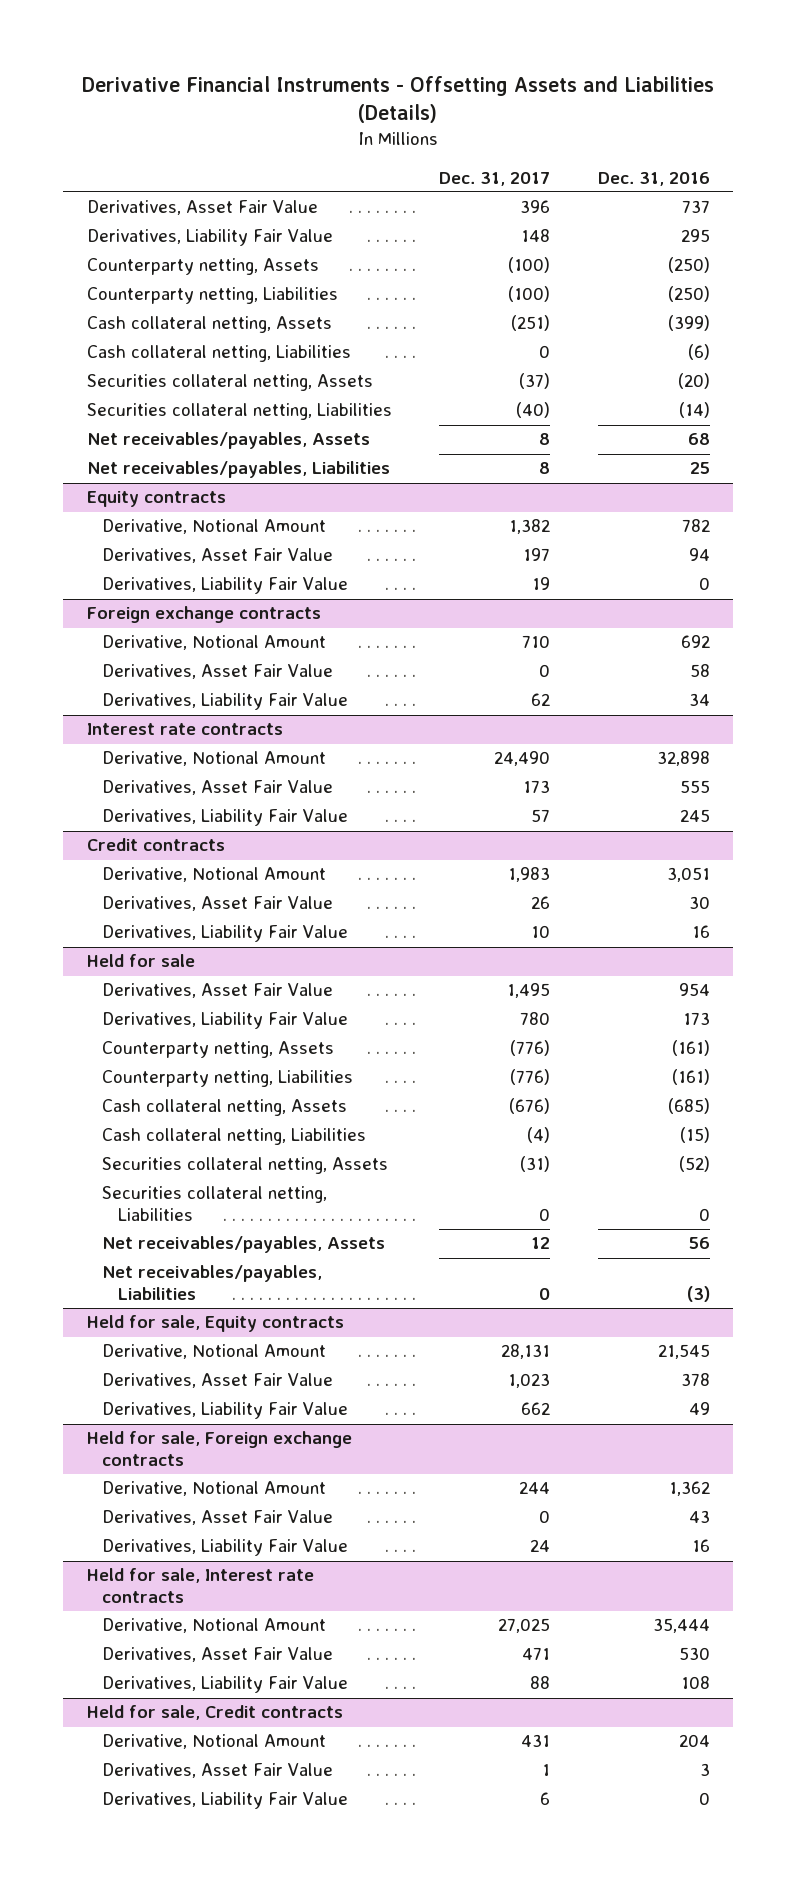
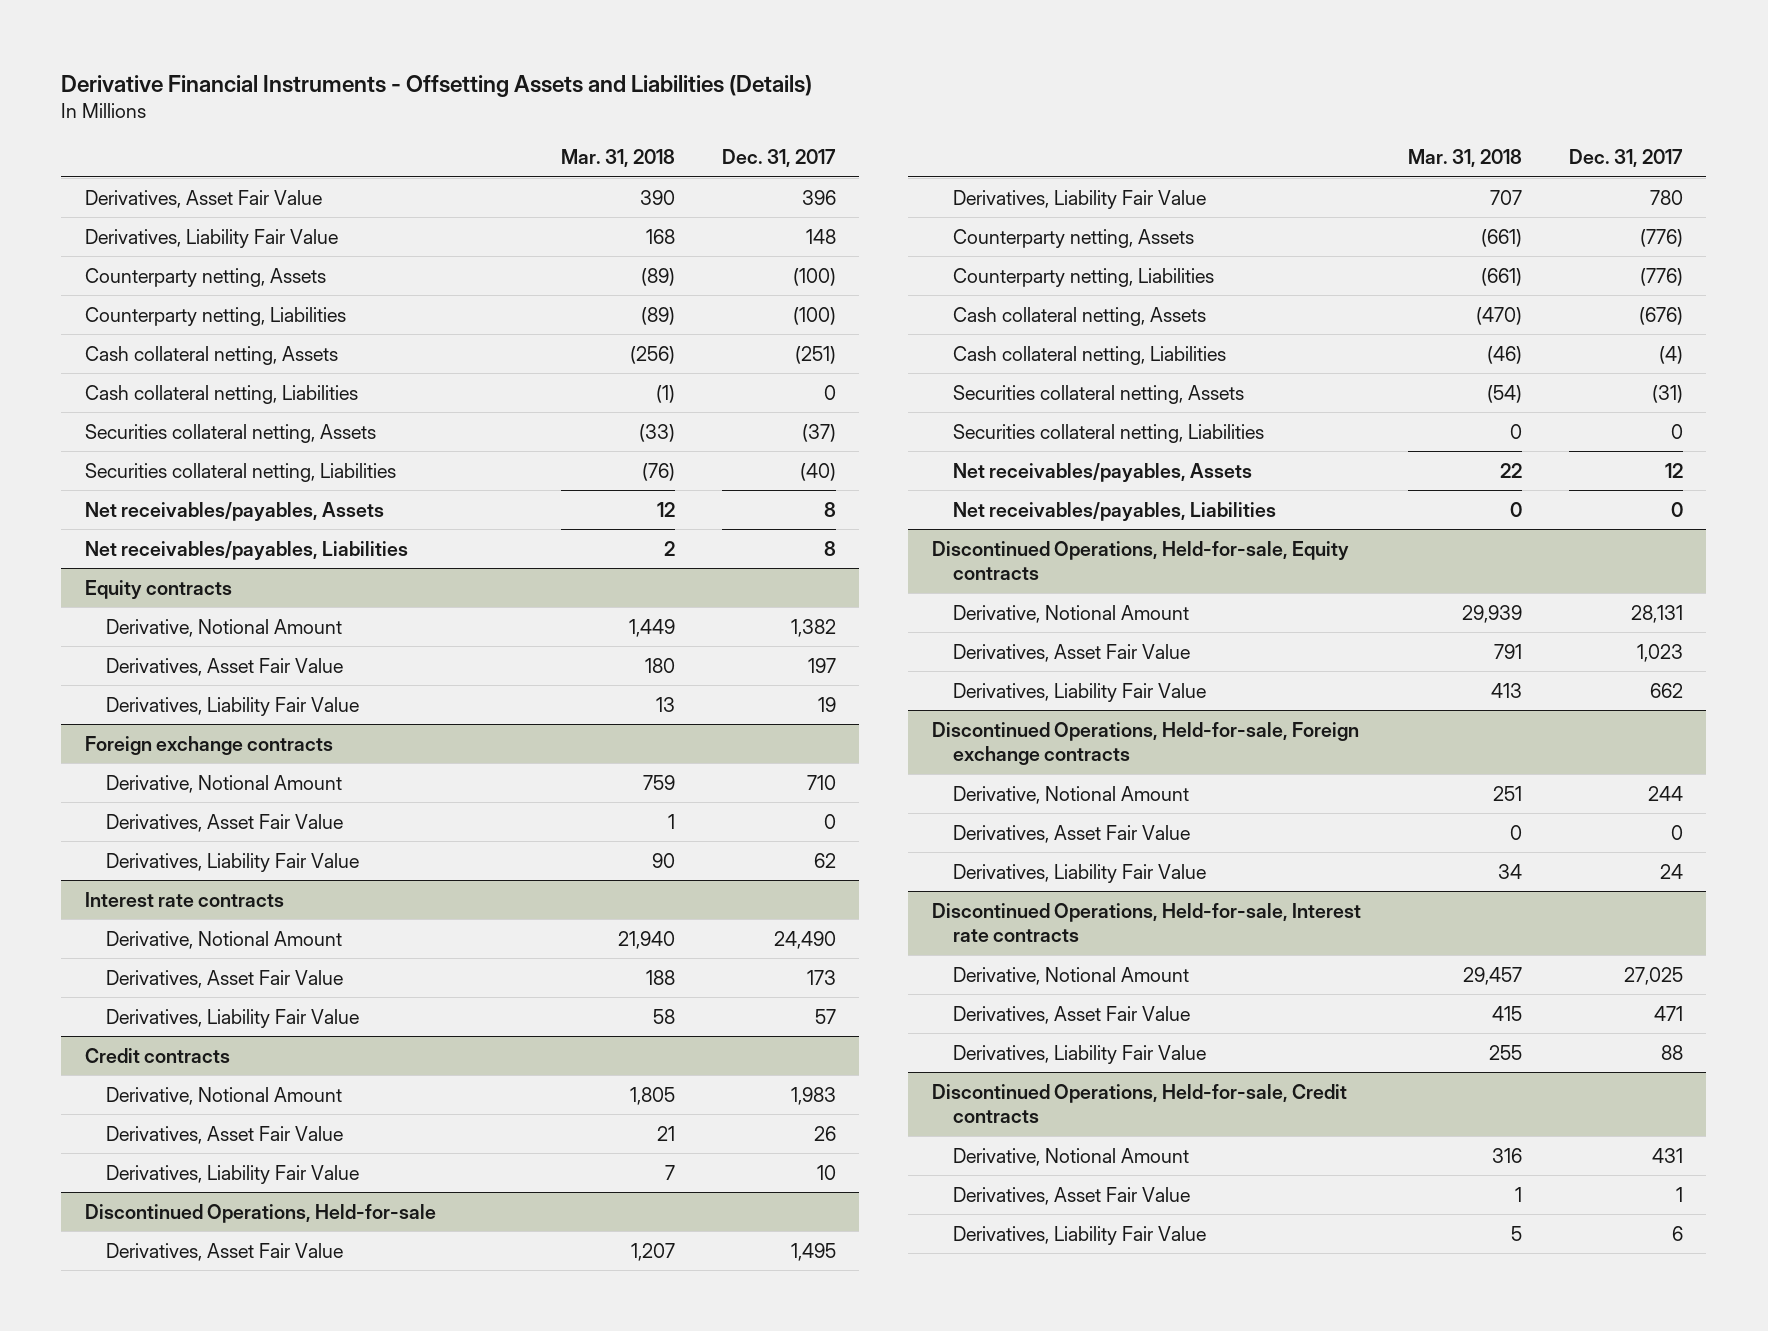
- | Dec. 31, 2017 | Dec. 31, 2016
+ | Mar. 31, 2018 | Dec. 31, 2017
- Held for sale
+ Discontinued Operations, Held-for-sale
- Held for sale, Equity contracts
+ Discontinued Operations, Held-for-sale, Equity contracts
- Held for sale, Foreign exchange contracts
+ Discontinued Operations, Held-for-sale, Foreign exchange contracts
- Held for sale, Interest rate contracts
+ Discontinued Operations, Held-for-sale, Interest rate contracts
- Held for sale, Credit contracts
+ Discontinued Operations, Held-for-sale, Credit contracts

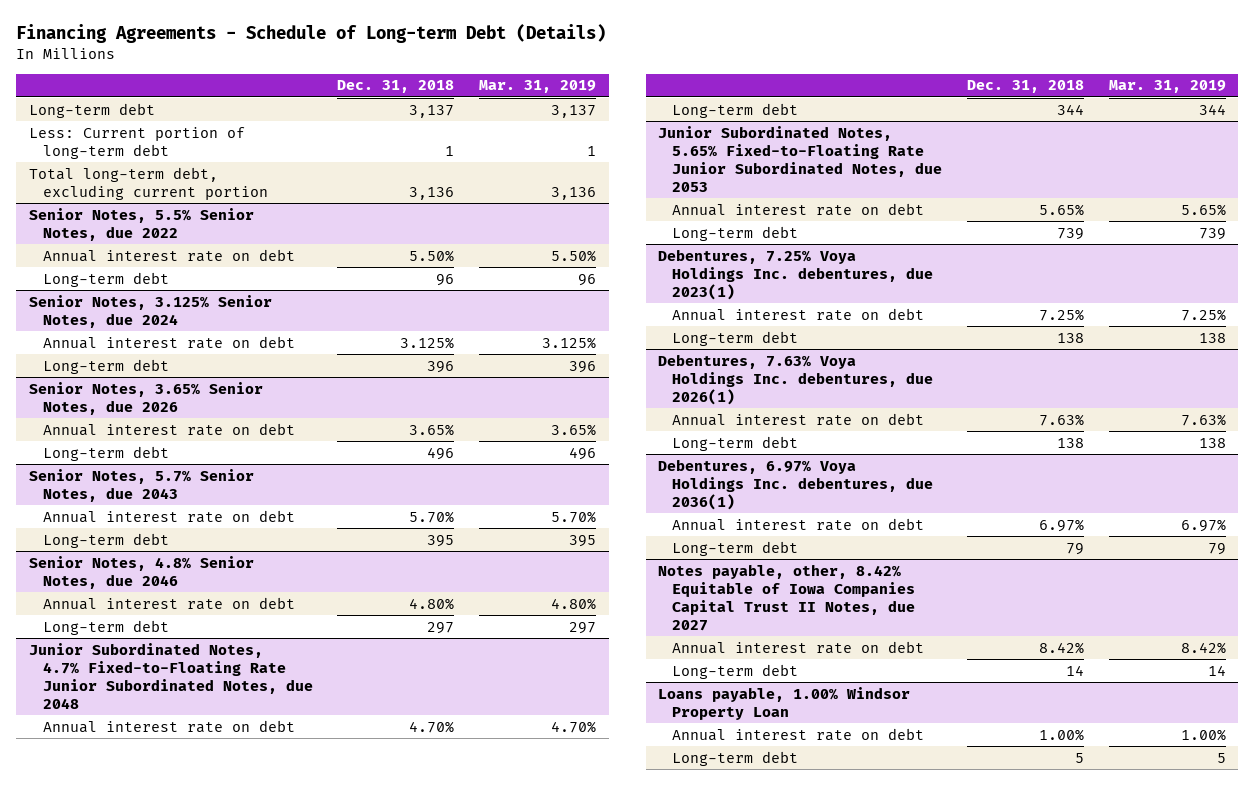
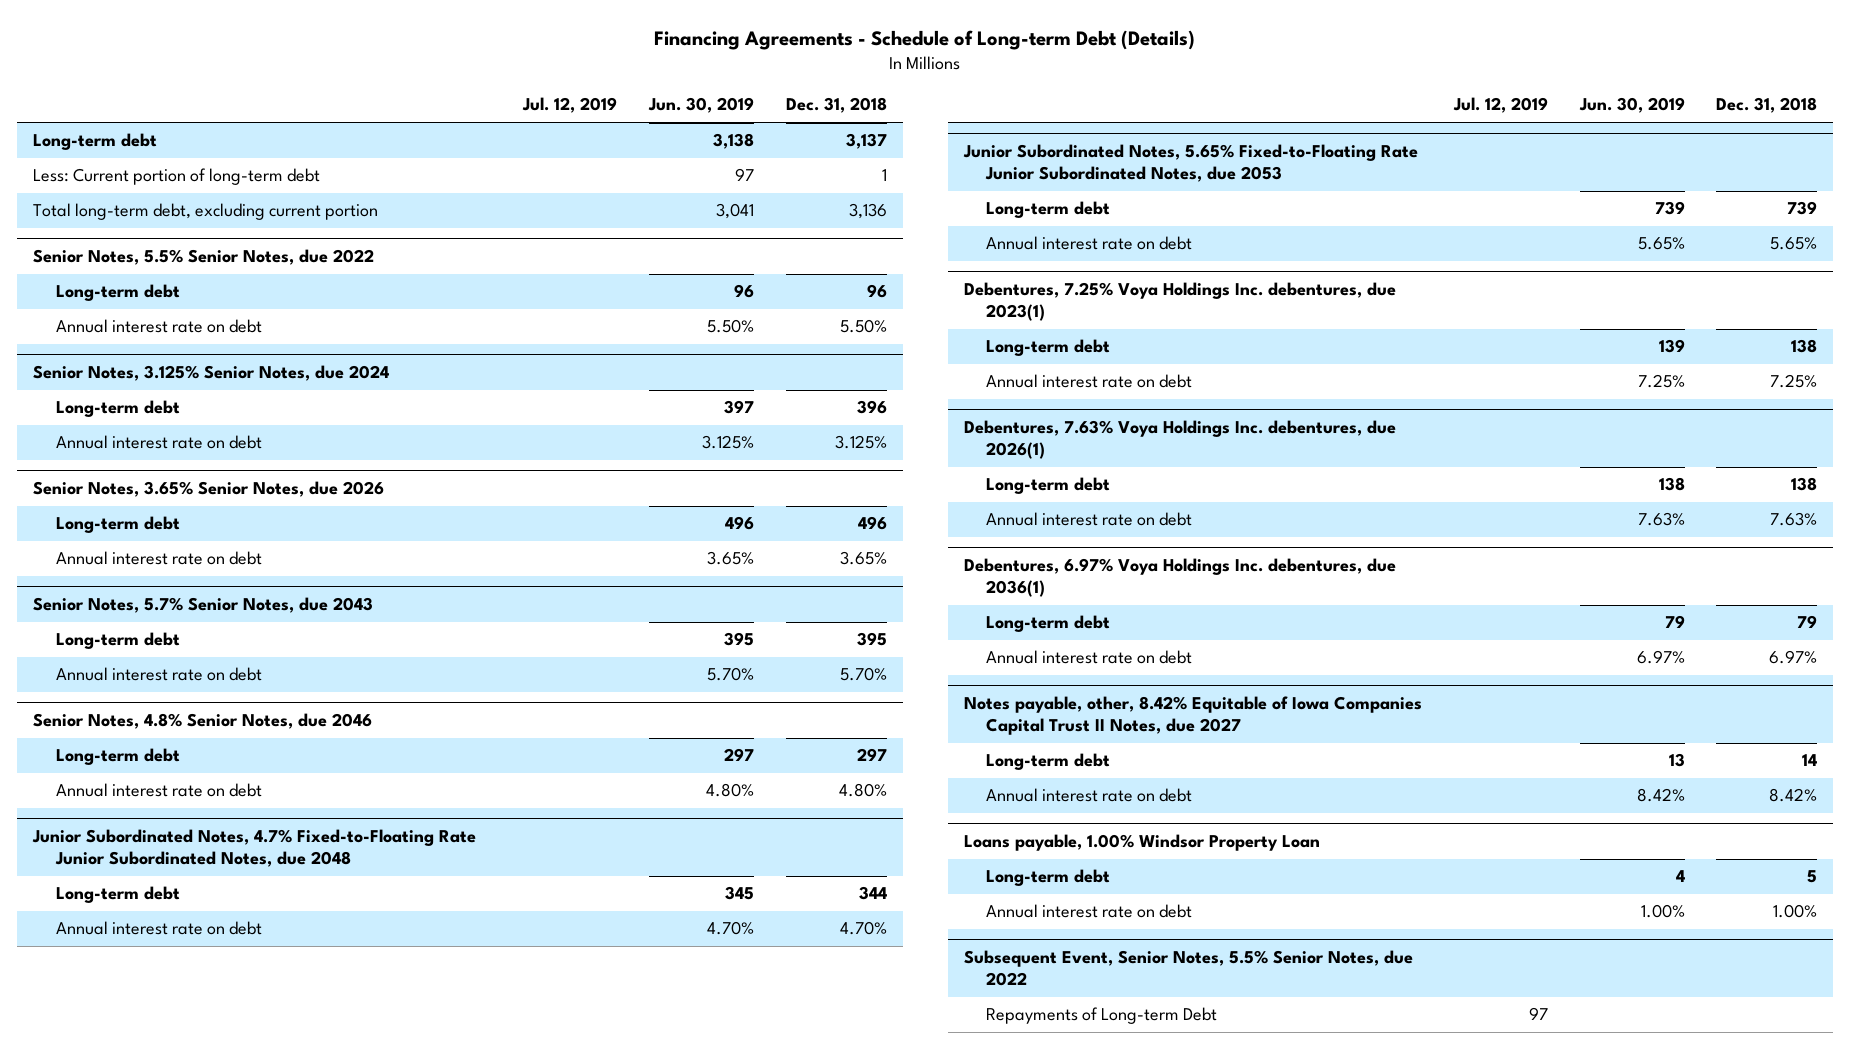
- | Dec. 31, 2018 | Mar. 31, 2019
+ | Jul. 12, 2019 | Jun. 30, 2019 | Dec. 31, 2018
@ Senior Notes, 5.5% Senior Notes, due 2022
moved down: Annual interest rate on debt | | 5.50% | 5.50%
@ Senior Notes, 3.125% Senior Notes, due 2024
moved down: Annual interest rate on debt | | 3.125% | 3.125%
@ Senior Notes, 3.65% Senior Notes, due 2026
moved down: Annual interest rate on debt | | 3.65% | 3.65%
@ Senior Notes, 5.7% Senior Notes, due 2043
moved down: Annual interest rate on debt | | 5.70% | 5.70%
@ Senior Notes, 4.8% Senior Notes, due 2046
moved down: Annual interest rate on debt | | 4.80% | 4.80%
@ Junior Subordinated Notes, 4.7% Fixed-to-Floating Rate Junior Subordinated Notes, due 2048
moved down: Annual interest rate on debt | | 4.70% | 4.70%
@ Junior Subordinated Notes, 5.65% Fixed-to-Floating Rate Junior Subordinated Notes, due 2053
moved down: Annual interest rate on debt | | 5.65% | 5.65%
@ Debentures, 7.25% Voya Holdings Inc. debentures, due 2023(1)
moved down: Annual interest rate on debt | | 7.25% | 7.25%
@ Debentures, 7.63% Voya Holdings Inc. debentures, due 2026(1)
moved down: Annual interest rate on debt | | 7.63% | 7.63%
@ Debentures, 6.97% Voya Holdings Inc. debentures, due 2036(1)
moved down: Annual interest rate on debt | | 6.97% | 6.97%
@ Notes payable, other, 8.42% Equitable of Iowa Companies Capital Trust II Notes, due 2027
moved down: Annual interest rate on debt | | 8.42% | 8.42%
@ Loans payable, 1.00% Windsor Property Loan
moved down: Annual interest rate on debt | | 1.00% | 1.00%
+ Subsequent Event, Senior Notes, 5.5% Senior Notes, due 2022
+ Repayments of Long-term Debt | 97 | |

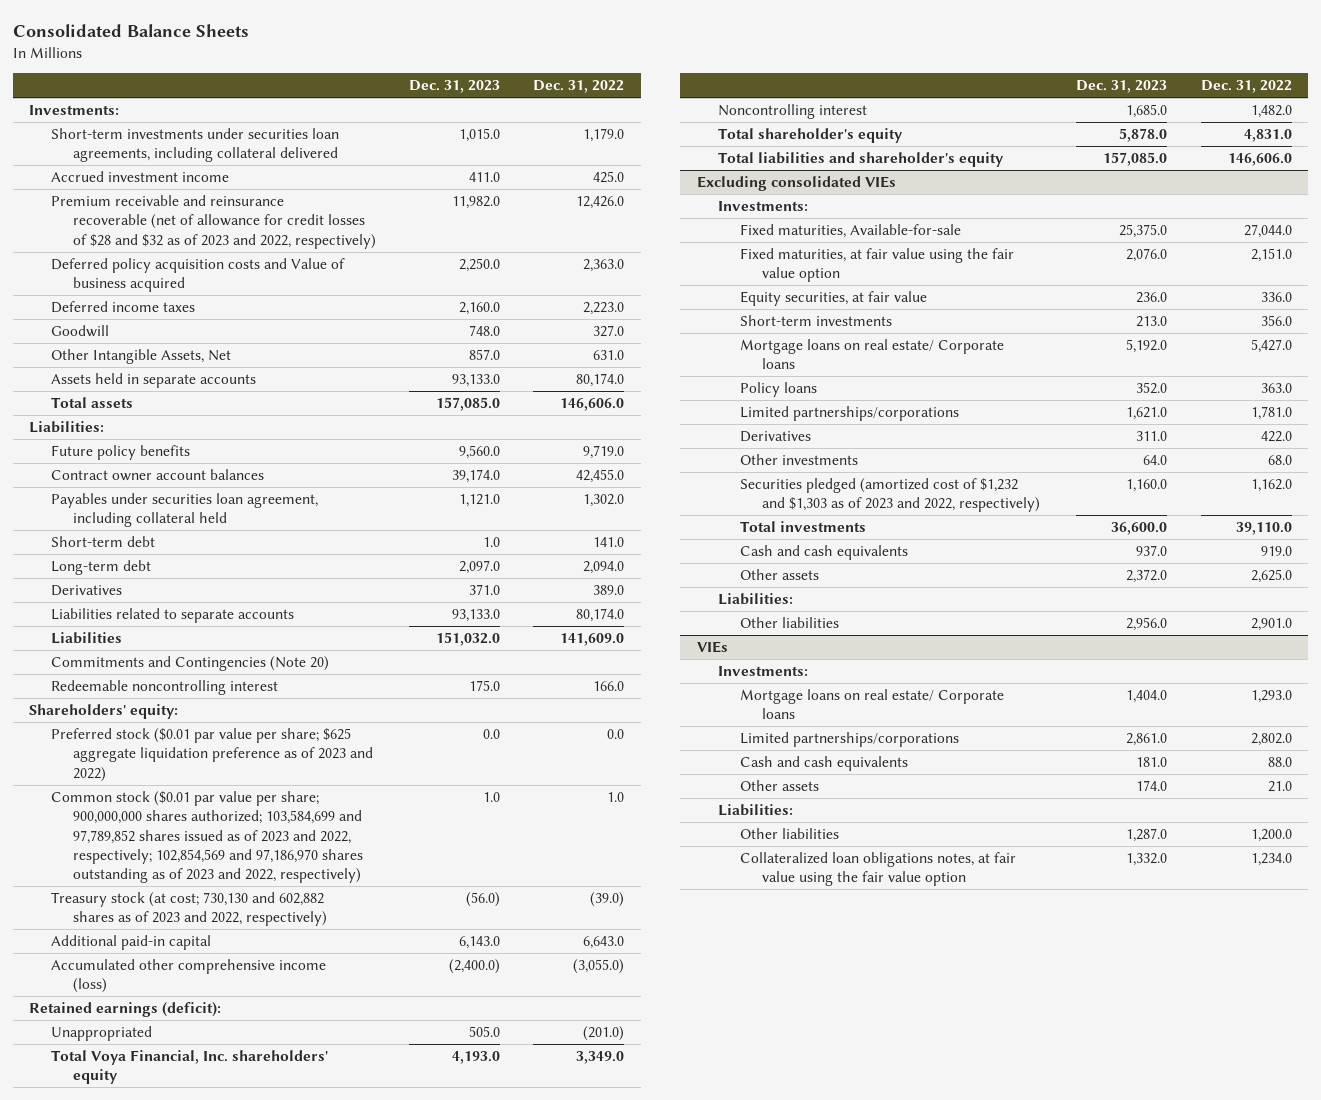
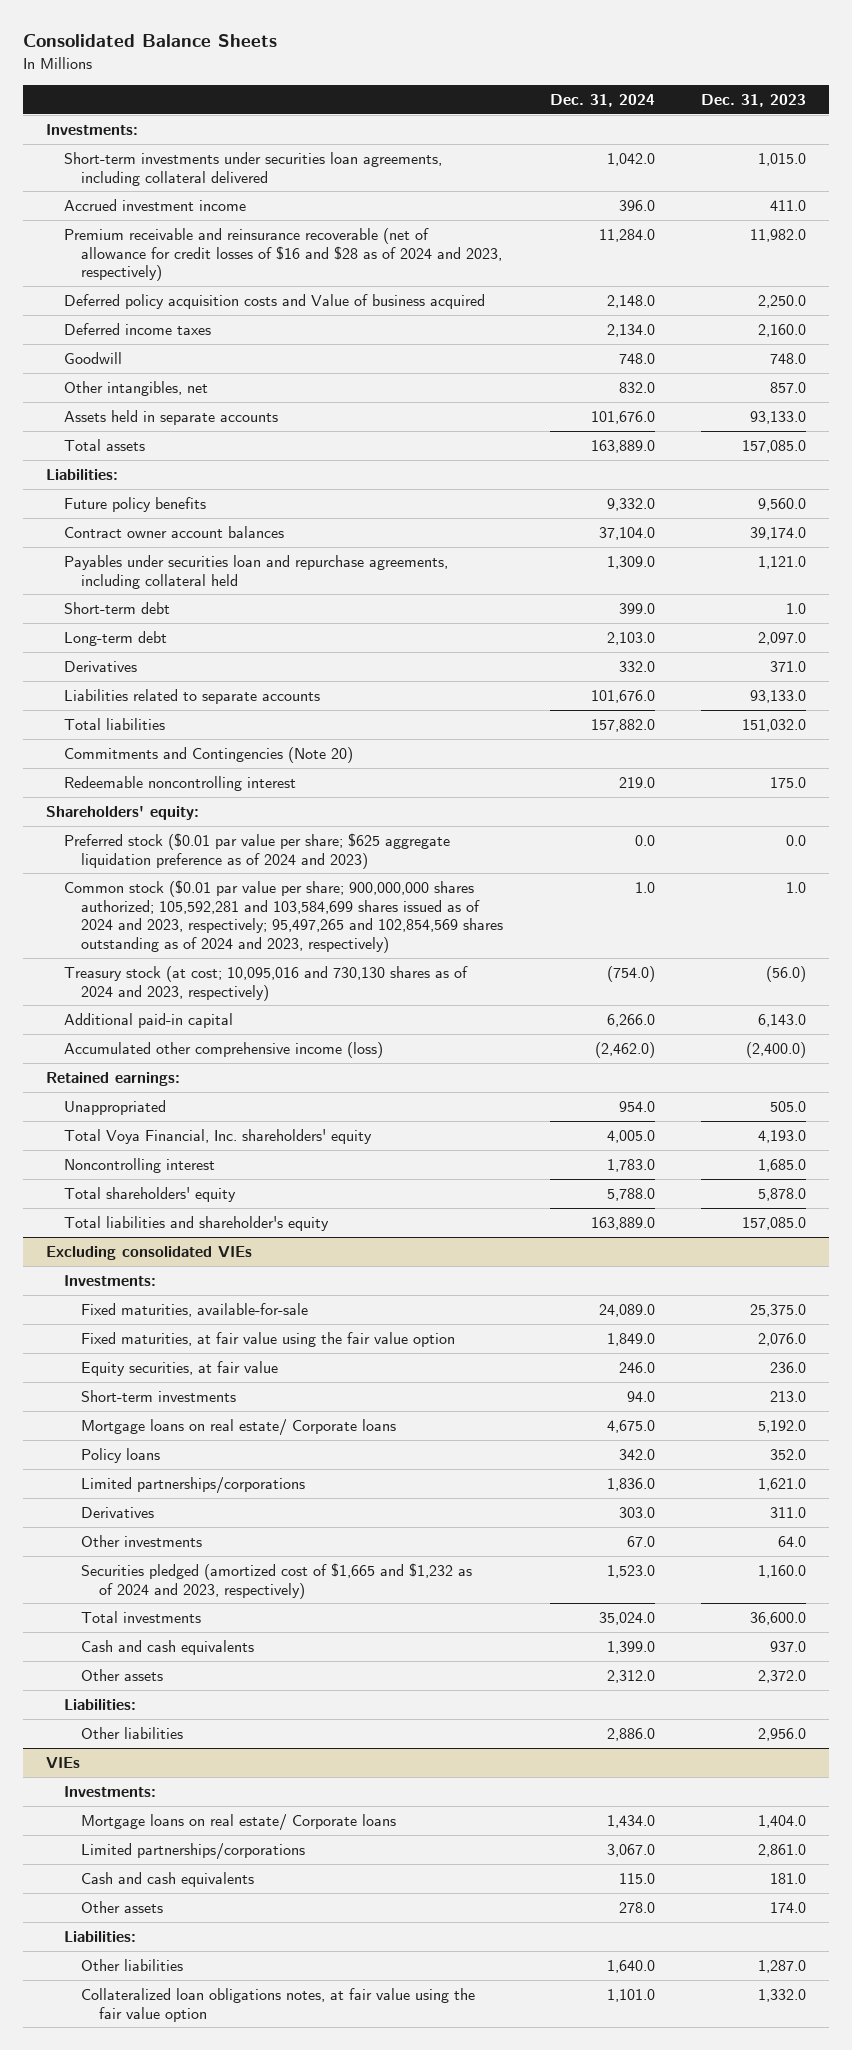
- | Dec. 31, 2023 | Dec. 31, 2022
+ | Dec. 31, 2024 | Dec. 31, 2023
- Premium receivable and reinsurance recoverable (net of allowance for credit losses of $28 and $32 as of 2023 and 2022, respectively) | 11,982.0 | 12,426.0
+ Premium receivable and reinsurance recoverable (net of allowance for credit losses of $16 and $28 as of 2024 and 2023, respectively) | 11,284.0 | 11,982.0
- Other Intangible Assets, Net | 857.0 | 631.0
+ Other intangibles, net | 832.0 | 857.0
- Payables under securities loan agreement, including collateral held | 1,121.0 | 1,302.0
+ Payables under securities loan and repurchase agreements, including collateral held | 1,309.0 | 1,121.0
- Liabilities | 151,032.0 | 141,609.0
+ Total liabilities | 157,882.0 | 151,032.0
- Preferred stock ($0.01 par value per share; $625 aggregate liquidation preference as of 2023 and 2022) | 0.0 | 0.0
- Common stock ($0.01 par value per share; 900,000,000 shares authorized; 103,584,699 and 97,789,852 shares issued as of 2023 and 2022, respectively; 102,854,569 and 97,186,970 shares outstanding as of 2023 and 2022, respectively) | 1.0 | 1.0
- Treasury stock (at cost; 730,130 and 602,882 shares as of 2023 and 2022, respectively) | (56.0) | (39.0)
+ Preferred stock ($0.01 par value per share; $625 aggregate liquidation preference as of 2024 and 2023) | 0.0 | 0.0
+ Common stock ($0.01 par value per share; 900,000,000 shares authorized; 105,592,281 and 103,584,699 shares issued as of 2024 and 2023, respectively; 95,497,265 and 102,854,569 shares outstanding as of 2024 and 2023, respectively) | 1.0 | 1.0
+ Treasury stock (at cost; 10,095,016 and 730,130 shares as of 2024 and 2023, respectively) | (754.0) | (56.0)
- Retained earnings (deficit):
+ Retained earnings:
- Total shareholder's equity | 5,878.0 | 4,831.0
+ Total shareholders' equity | 5,788.0 | 5,878.0
@ Excluding consolidated VIEs
- Fixed maturities, Available-for-sale | 25,375.0 | 27,044.0
+ Fixed maturities, available-for-sale | 24,089.0 | 25,375.0
- Securities pledged (amortized cost of $1,232 and $1,303 as of 2023 and 2022, respectively) | 1,160.0 | 1,162.0
+ Securities pledged (amortized cost of $1,665 and $1,232 as of 2024 and 2023, respectively) | 1,523.0 | 1,160.0

